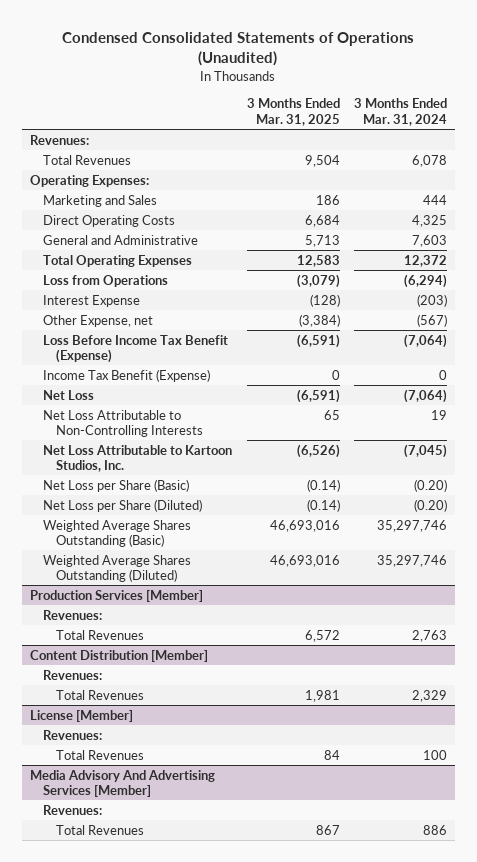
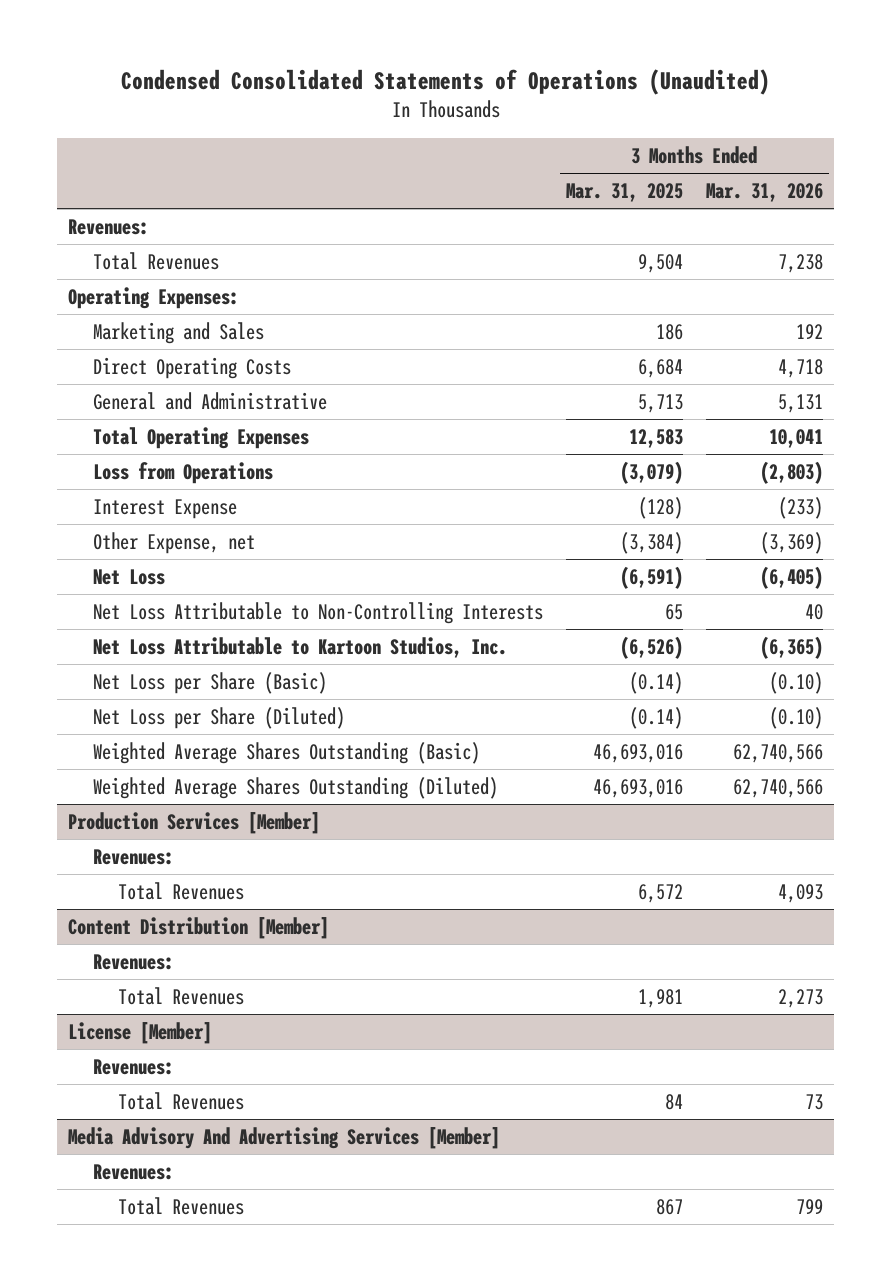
- | 3 Months Ended Mar. 31, 2025 | 3 Months Ended Mar. 31, 2024
+ | 3 Months Ended Mar. 31, 2025 | 3 Months Ended Mar. 31, 2026
- Loss Before Income Tax Benefit (Expense) | (6,591) | (7,064)
- Income Tax Benefit (Expense) | 0 | 0

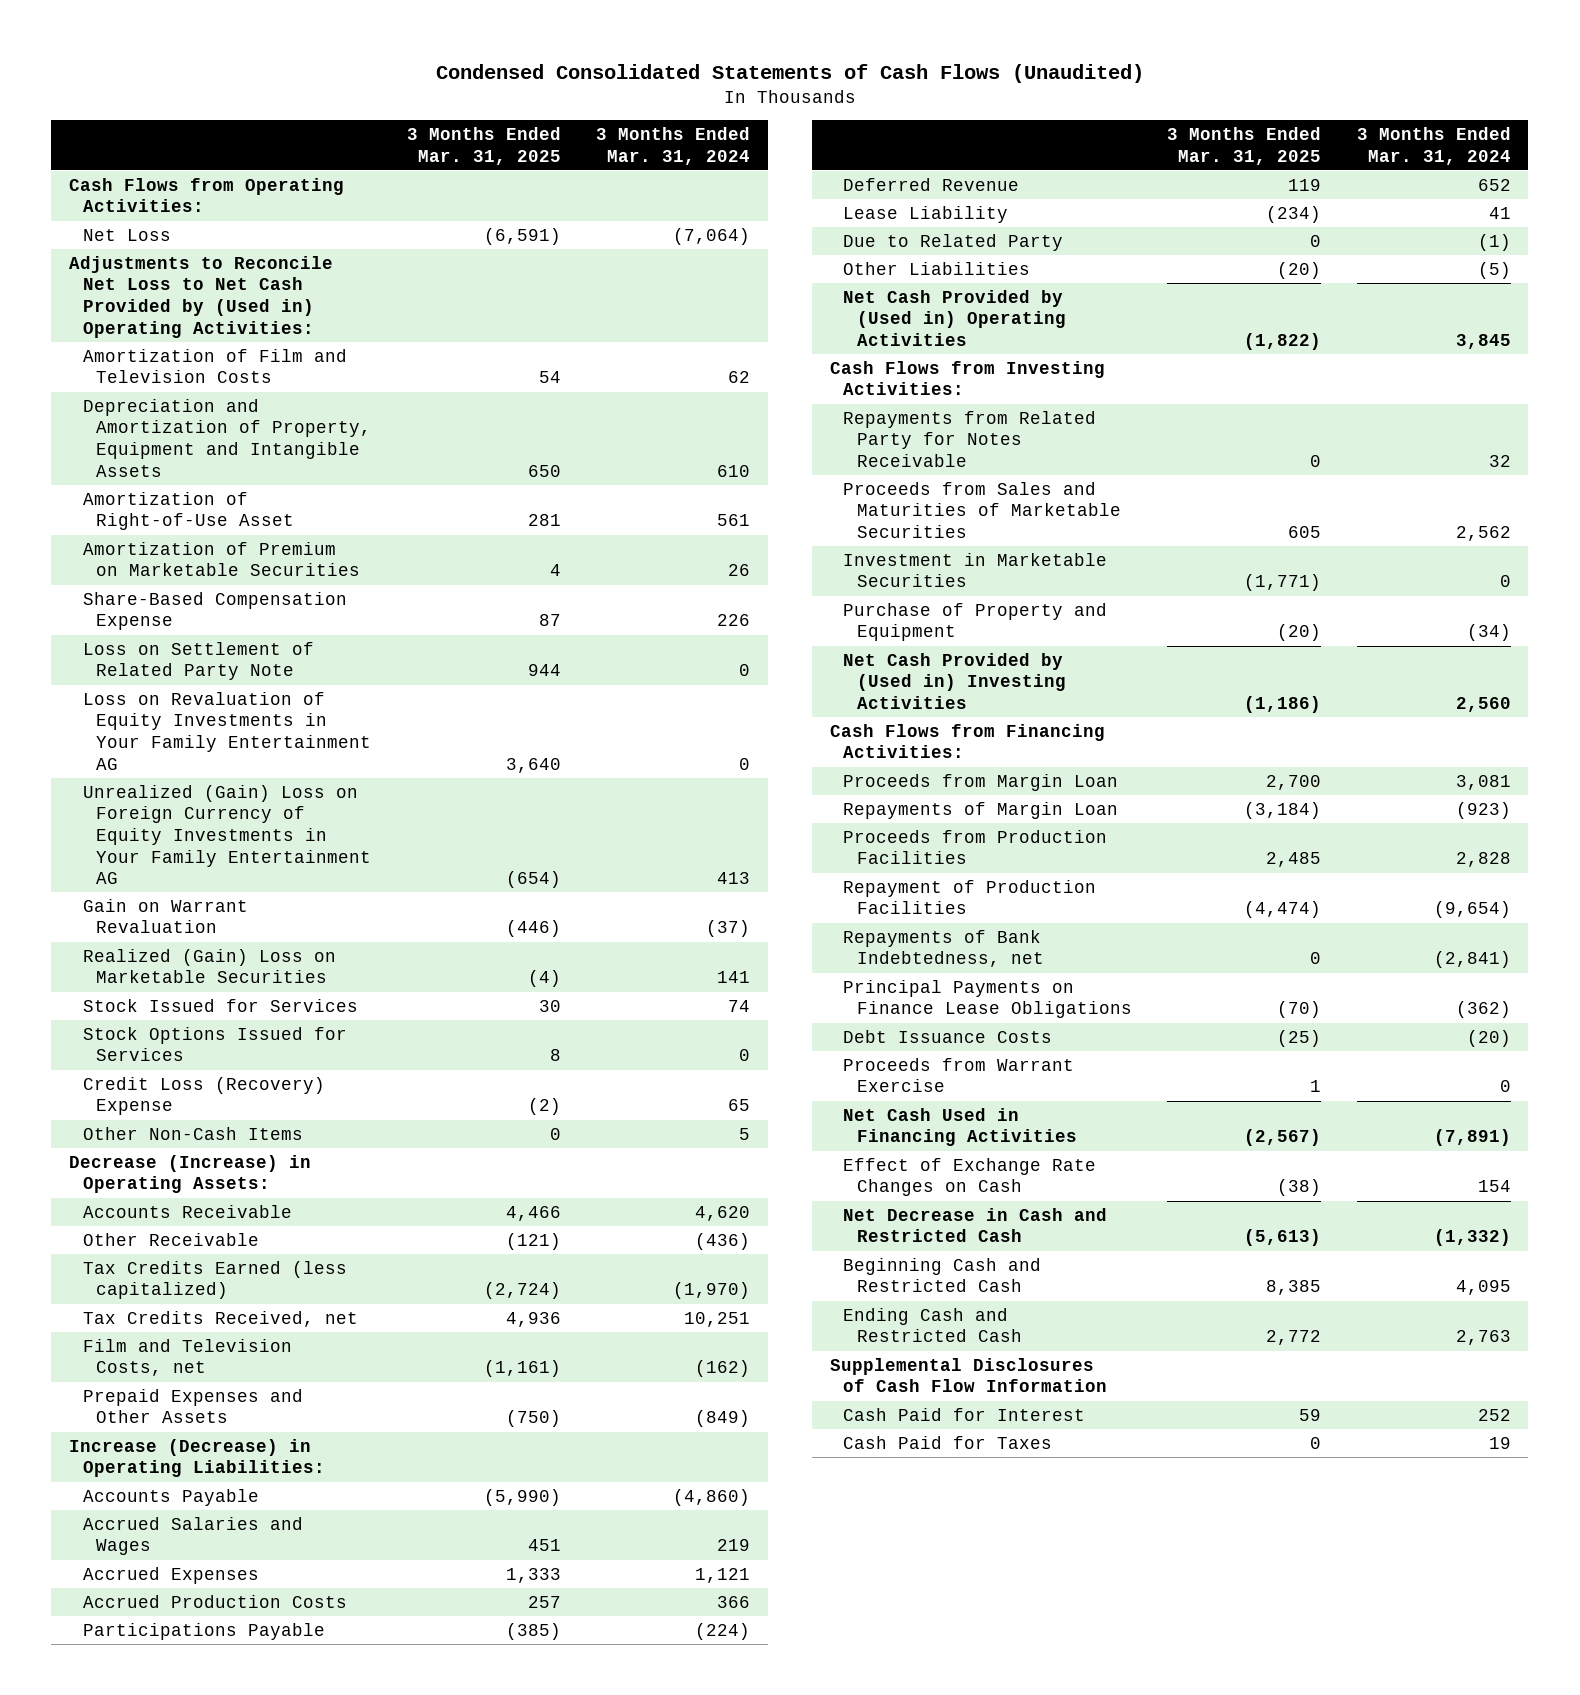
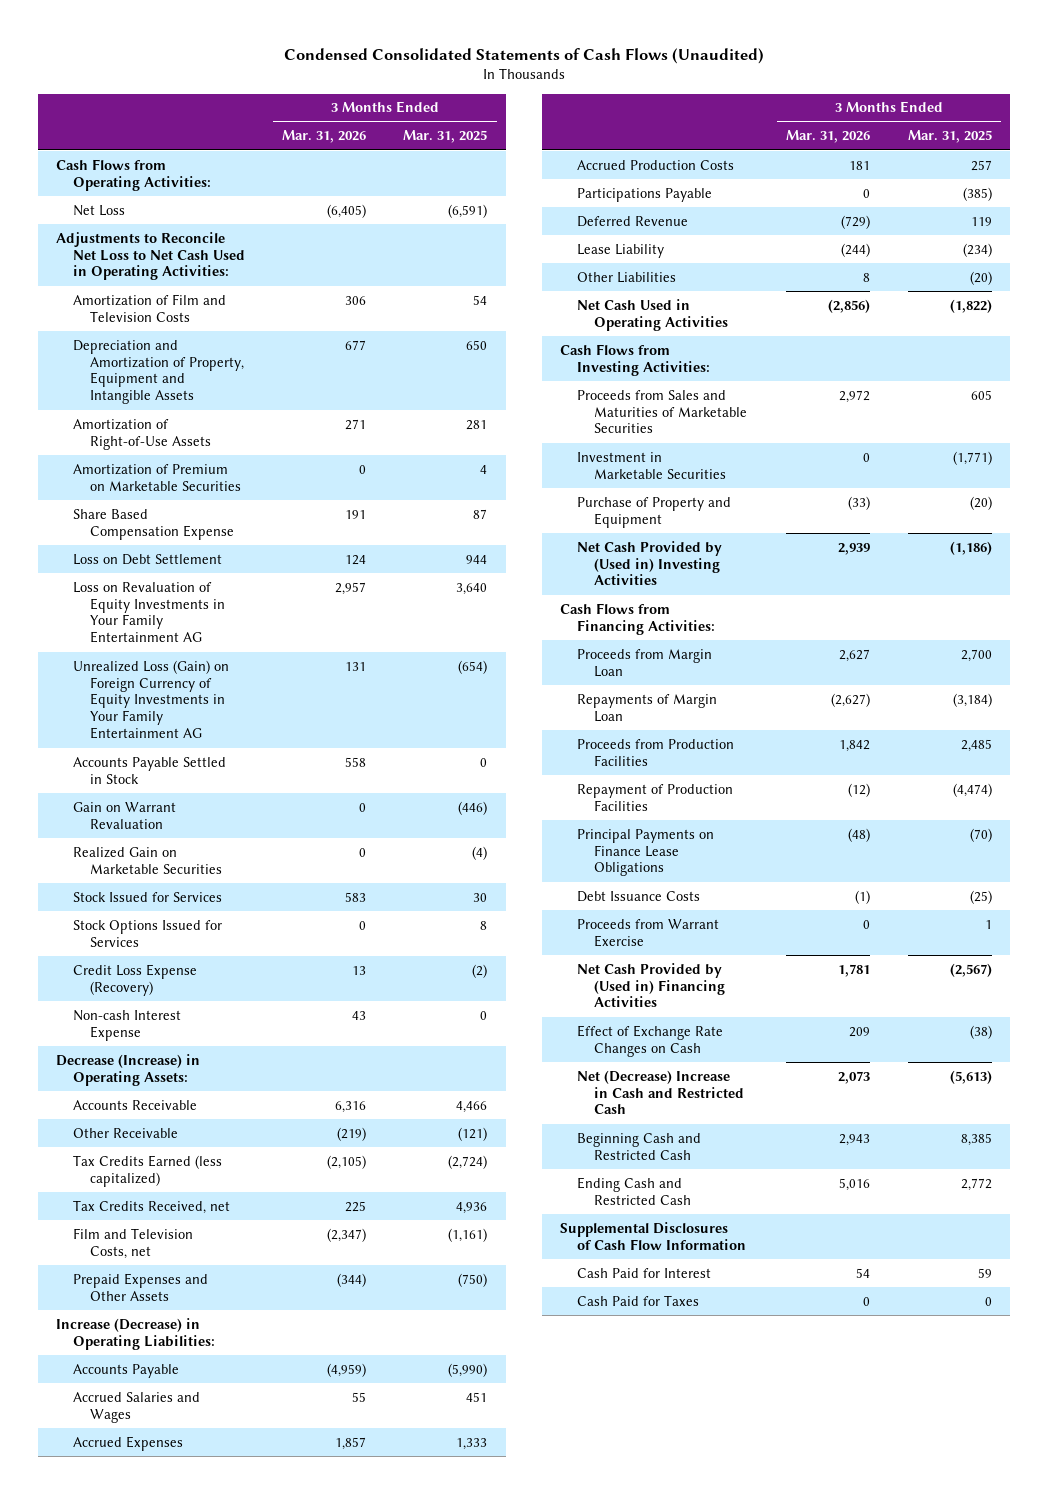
- | 3 Months Ended Mar. 31, 2025 | 3 Months Ended Mar. 31, 2024
+ | 3 Months Ended Mar. 31, 2026 | 3 Months Ended Mar. 31, 2025
- Adjustments to Reconcile Net Loss to Net Cash Provided by (Used in) Operating Activities:
+ Adjustments to Reconcile Net Loss to Net Cash Used in Operating Activities:
- Amortization of Right-of-Use Asset | 281 | 561
+ Amortization of Right-of-Use Assets | 271 | 281
- Share-Based Compensation Expense | 87 | 226
- Loss on Settlement of Related Party Note | 944 | 0
+ Share Based Compensation Expense | 191 | 87
+ Loss on Debt Settlement | 124 | 944
- Unrealized (Gain) Loss on Foreign Currency of Equity Investments in Your Family Entertainment AG | (654) | 413
+ Unrealized Loss (Gain) on Foreign Currency of Equity Investments in Your Family Entertainment AG | 131 | (654)
+ Accounts Payable Settled in Stock | 558 | 0
- Realized (Gain) Loss on Marketable Securities | (4) | 141
+ Realized Gain on Marketable Securities | 0 | (4)
- Credit Loss (Recovery) Expense | (2) | 65
- Other Non-Cash Items | 0 | 5
+ Credit Loss Expense (Recovery) | 13 | (2)
+ Non-cash Interest Expense | 43 | 0
- Due to Related Party | 0 | (1)
- Net Cash Provided by (Used in) Operating Activities | (1,822) | 3,845
+ Net Cash Used in Operating Activities | (2,856) | (1,822)
- Repayments from Related Party for Notes Receivable | 0 | 32
- Repayments of Bank Indebtedness, net | 0 | (2,841)
- Net Cash Used in Financing Activities | (2,567) | (7,891)
+ Net Cash Provided by (Used in) Financing Activities | 1,781 | (2,567)
- Net Decrease in Cash and Restricted Cash | (5,613) | (1,332)
+ Net (Decrease) Increase in Cash and Restricted Cash | 2,073 | (5,613)

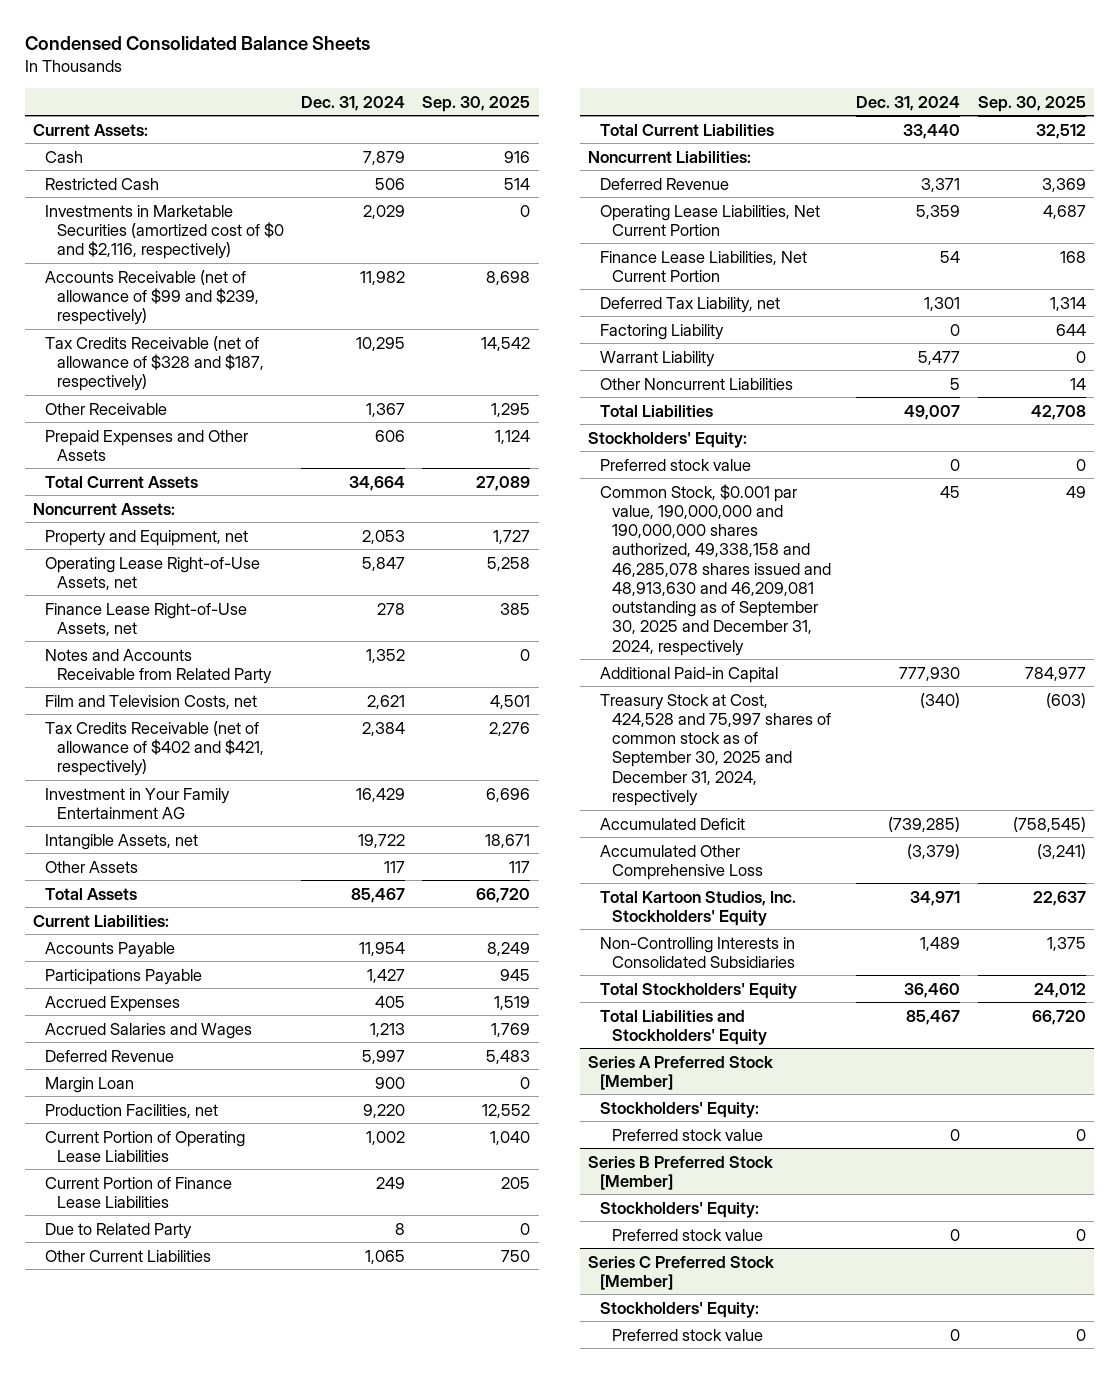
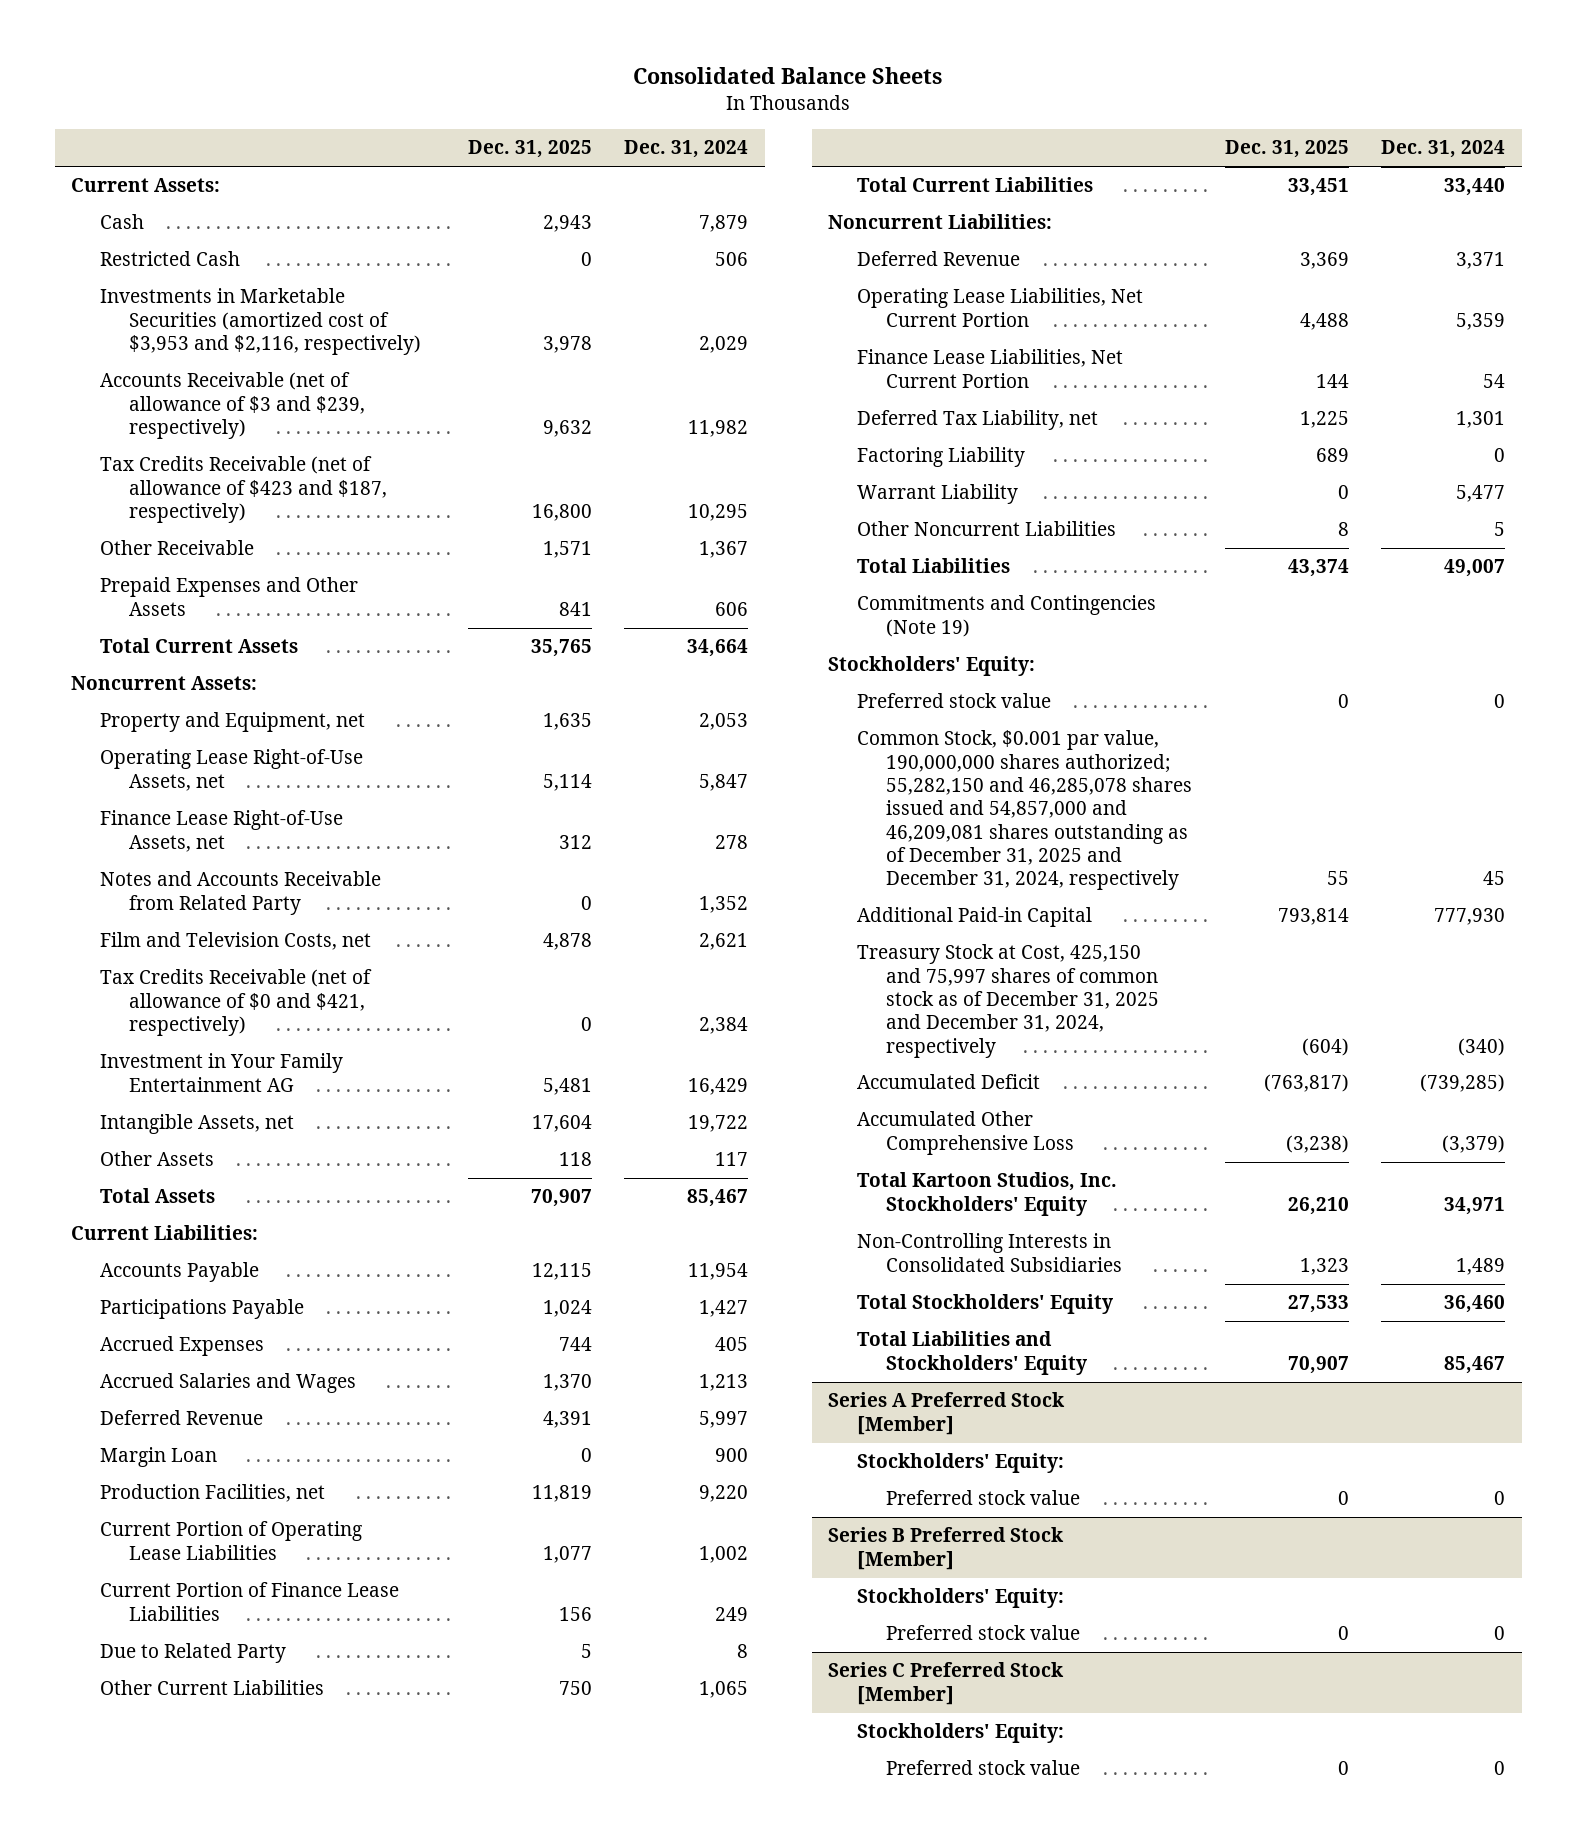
- Condensed Consolidated Balance Sheets
+ Consolidated Balance Sheets
- | Dec. 31, 2024 | Sep. 30, 2025
+ | Dec. 31, 2025 | Dec. 31, 2024
- Investments in Marketable Securities (amortized cost of $0 and $2,116, respectively) | 2,029 | 0
- Accounts Receivable (net of allowance of $99 and $239, respectively) | 11,982 | 8,698
- Tax Credits Receivable (net of allowance of $328 and $187, respectively) | 10,295 | 14,542
+ Investments in Marketable Securities (amortized cost of $3,953 and $2,116, respectively) | 3,978 | 2,029
+ Accounts Receivable (net of allowance of $3 and $239, respectively) | 9,632 | 11,982
+ Tax Credits Receivable (net of allowance of $423 and $187, respectively) | 16,800 | 10,295
- Tax Credits Receivable (net of allowance of $402 and $421, respectively) | 2,384 | 2,276
+ Tax Credits Receivable (net of allowance of $0 and $421, respectively) | 0 | 2,384
+ Commitments and Contingencies (Note 19)
- Common Stock, $0.001 par value, 190,000,000 and 190,000,000 shares authorized, 49,338,158 and 46,285,078 shares issued and 48,913,630 and 46,209,081 outstanding as of September 30, 2025 and December 31, 2024, respectively | 45 | 49
+ Common Stock, $0.001 par value, 190,000,000 shares authorized; 55,282,150 and 46,285,078 shares issued and 54,857,000 and 46,209,081 shares outstanding as of December 31, 2025 and December 31, 2024, respectively | 55 | 45
- Treasury Stock at Cost, 424,528 and 75,997 shares of common stock as of September 30, 2025 and December 31, 2024, respectively | (340) | (603)
+ Treasury Stock at Cost, 425,150 and 75,997 shares of common stock as of December 31, 2025 and December 31, 2024, respectively | (604) | (340)

